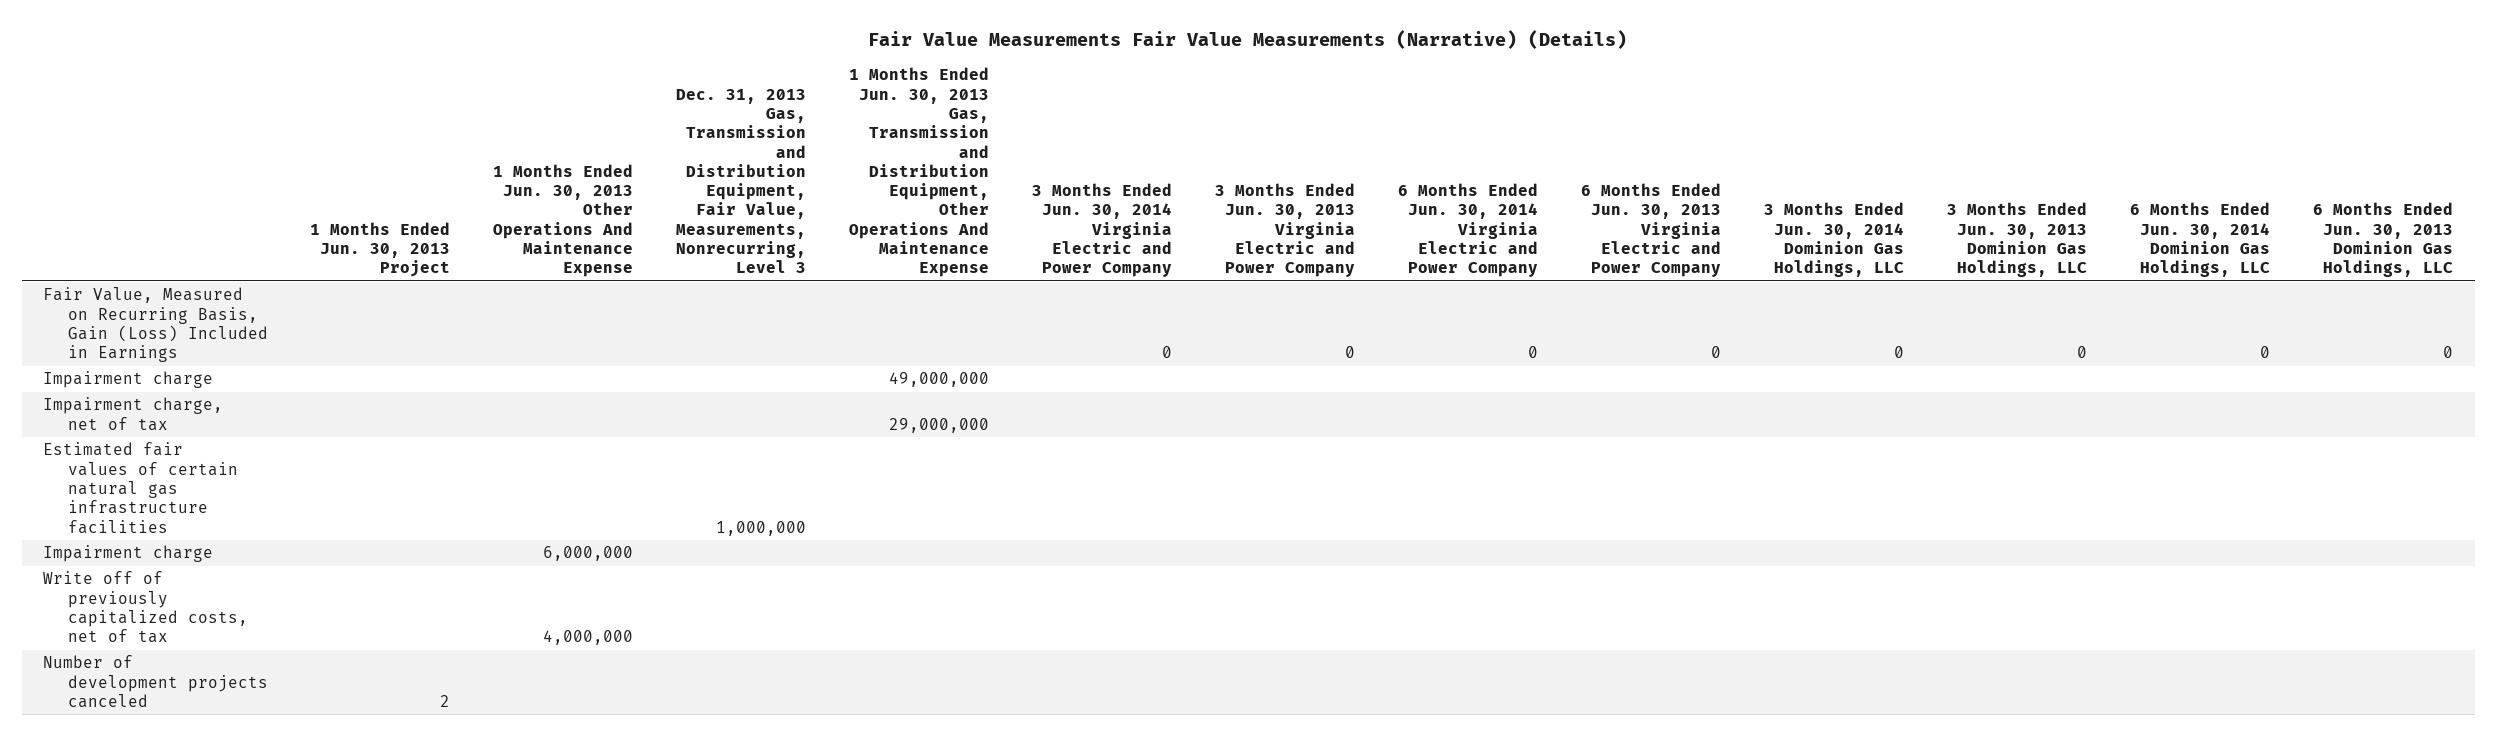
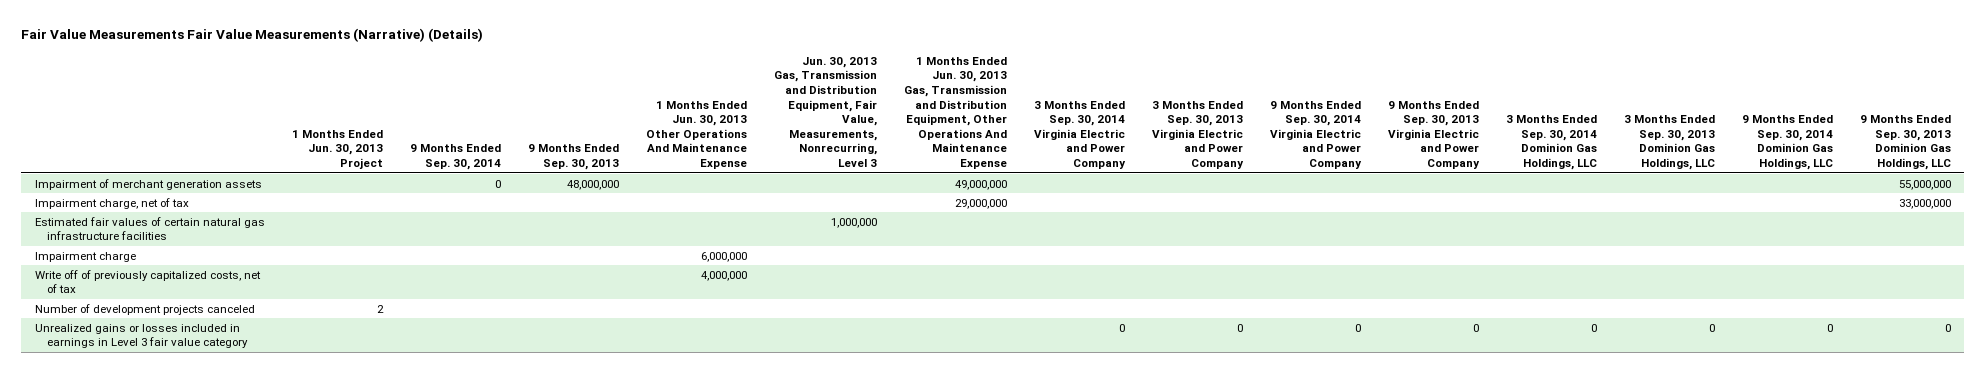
- | 1 Months Ended Jun. 30, 2013 Project | 1 Months Ended Jun. 30, 2013 Other Operations And Maintenance Expense | Dec. 31, 2013 Gas, Transmission and Distribution Equipment, Fair Value, Measurements, Nonrecurring, Level 3 | 1 Months Ended Jun. 30, 2013 Gas, Transmission and Distribution Equipment, Other Operations And Maintenance Expense | 3 Months Ended Jun. 30, 2014 Virginia Electric and Power Company | 3 Months Ended Jun. 30, 2013 Virginia Electric and Power Company | 6 Months Ended Jun. 30, 2014 Virginia Electric and Power Company | 6 Months Ended Jun. 30, 2013 Virginia Electric and Power Company | 3 Months Ended Jun. 30, 2014 Dominion Gas Holdings, LLC | 3 Months Ended Jun. 30, 2013 Dominion Gas Holdings, LLC | 6 Months Ended Jun. 30, 2014 Dominion Gas Holdings, LLC | 6 Months Ended Jun. 30, 2013 Dominion Gas Holdings, LLC
+ | 1 Months Ended Jun. 30, 2013 Project | 9 Months Ended Sep. 30, 2014 | 9 Months Ended Sep. 30, 2013 | 1 Months Ended Jun. 30, 2013 Other Operations And Maintenance Expense | Jun. 30, 2013 Gas, Transmission and Distribution Equipment, Fair Value, Measurements, Nonrecurring, Level 3 | 1 Months Ended Jun. 30, 2013 Gas, Transmission and Distribution Equipment, Other Operations And Maintenance Expense | 3 Months Ended Sep. 30, 2014 Virginia Electric and Power Company | 3 Months Ended Sep. 30, 2013 Virginia Electric and Power Company | 9 Months Ended Sep. 30, 2014 Virginia Electric and Power Company | 9 Months Ended Sep. 30, 2013 Virginia Electric and Power Company | 3 Months Ended Sep. 30, 2014 Dominion Gas Holdings, LLC | 3 Months Ended Sep. 30, 2013 Dominion Gas Holdings, LLC | 9 Months Ended Sep. 30, 2014 Dominion Gas Holdings, LLC | 9 Months Ended Sep. 30, 2013 Dominion Gas Holdings, LLC
- Fair Value, Measured on Recurring Basis, Gain (Loss) Included in Earnings | | | | | 0 | 0 | 0 | 0 | 0 | 0 | 0 | 0
- Impairment charge | | | | 49,000,000 | | | | | | | |
+ Impairment of merchant generation assets | | 0 | 48,000,000 | | | 49,000,000 | | | | | | | | 55,000,000
+ Unrealized gains or losses included in earnings in Level 3 fair value category | | | | | | | 0 | 0 | 0 | 0 | 0 | 0 | 0 | 0

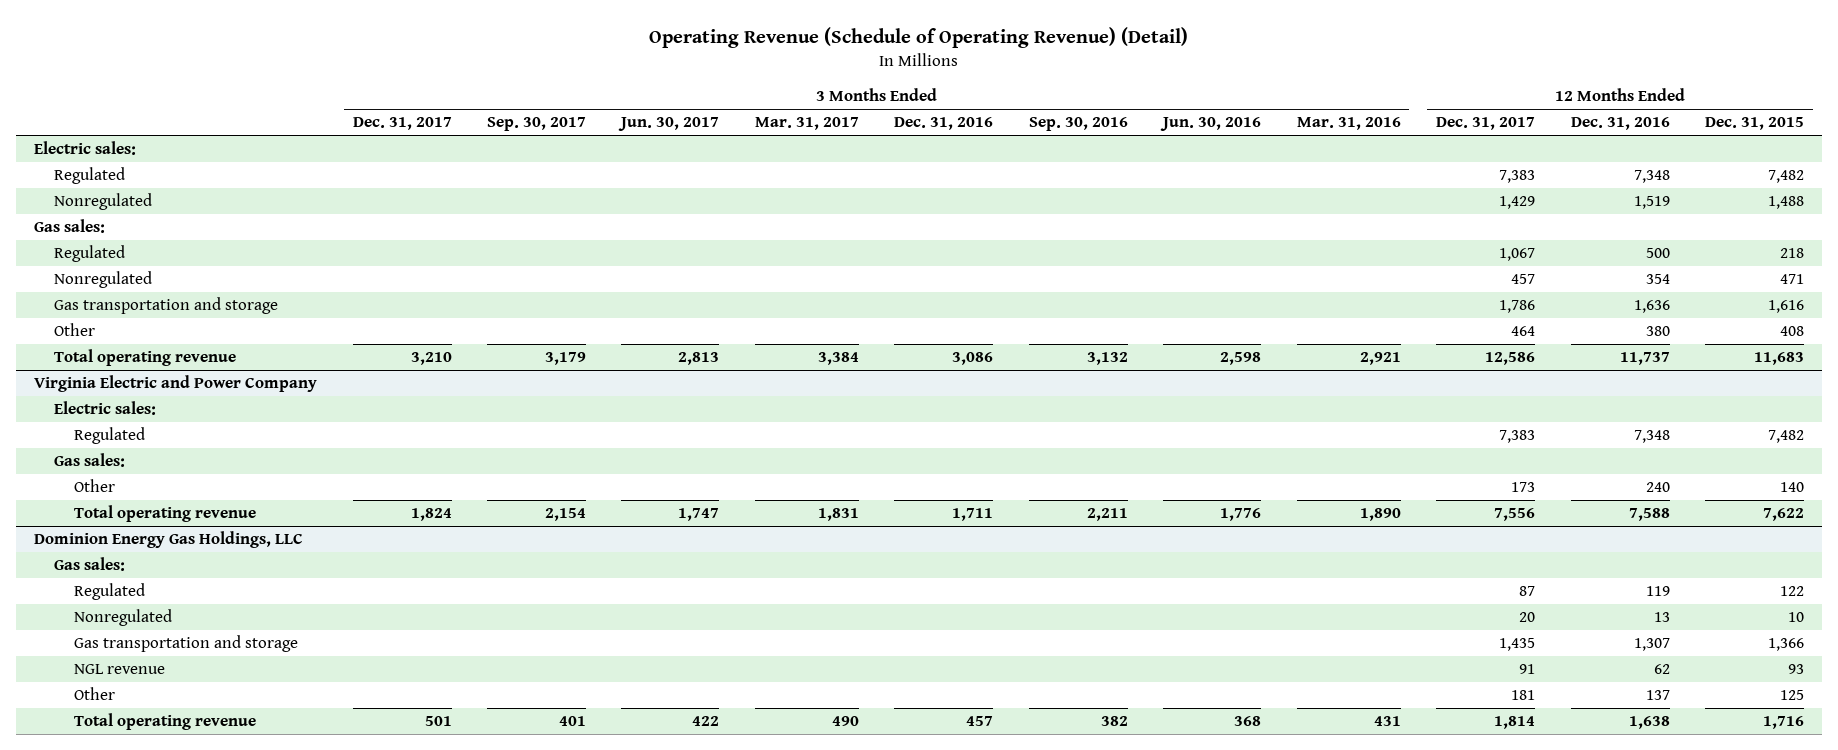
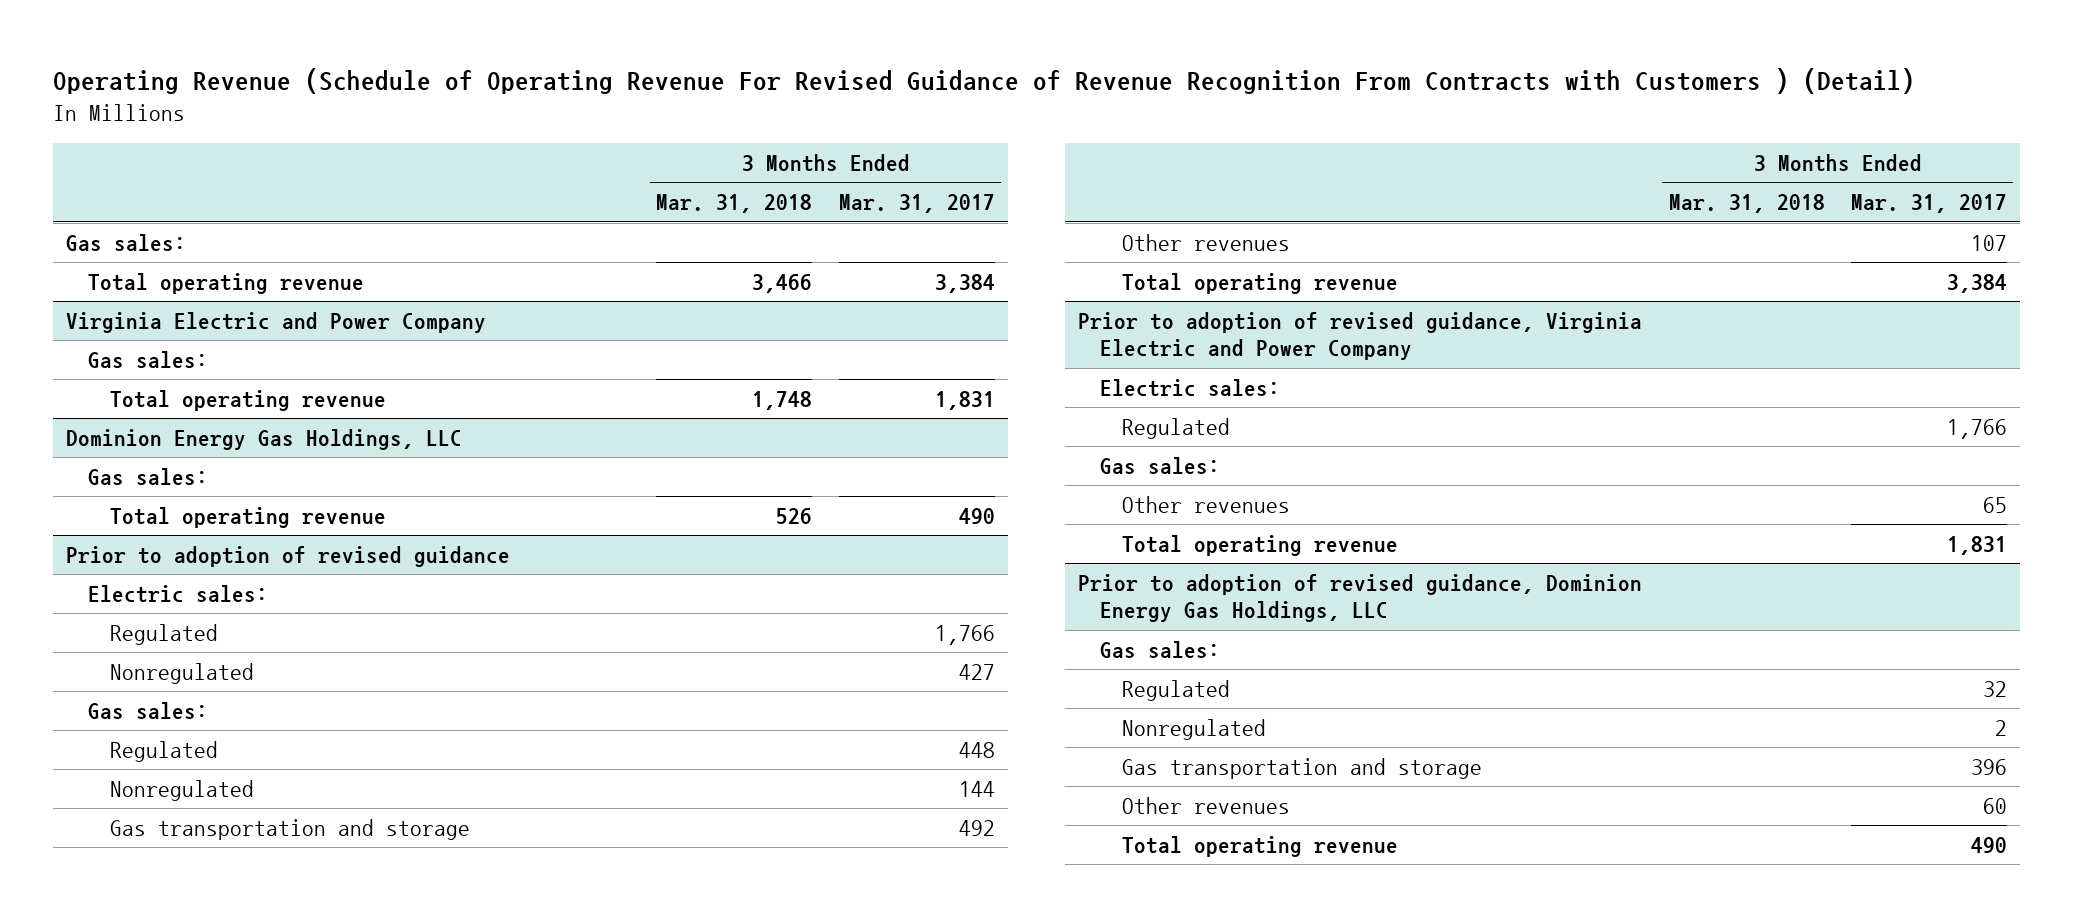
- Operating Revenue (Schedule of Operating Revenue) (Detail)
+ Operating Revenue (Schedule of Operating Revenue For Revised Guidance of Revenue Recognition From Contracts with Customers ) (Detail)
- | 3 Months Ended Dec. 31, 2017 | 3 Months Ended Sep. 30, 2017 | 3 Months Ended Jun. 30, 2017 | 3 Months Ended Mar. 31, 2017 | 3 Months Ended Dec. 31, 2016 | 3 Months Ended Sep. 30, 2016 | 3 Months Ended Jun. 30, 2016 | 3 Months Ended Mar. 31, 2016 | 12 Months Ended Dec. 31, 2017 | 12 Months Ended Dec. 31, 2016 | 12 Months Ended Dec. 31, 2015
+ | 3 Months Ended Mar. 31, 2018 | 3 Months Ended Mar. 31, 2017
- Electric sales:
- Regulated | | | | | | | | | 7,383 | 7,348 | 7,482
- Nonregulated | | | | | | | | | 1,429 | 1,519 | 1,488
- Regulated | | | | | | | | | 1,067 | 500 | 218
- Nonregulated | | | | | | | | | 457 | 354 | 471
- Gas transportation and storage | | | | | | | | | 1,786 | 1,636 | 1,616
- Other | | | | | | | | | 464 | 380 | 408
@ Virginia Electric and Power Company
- Electric sales:
- Regulated | | | | | | | | | 7,383 | 7,348 | 7,482
- Other | | | | | | | | | 173 | 240 | 140
@ Dominion Energy Gas Holdings, LLC
- Regulated | | | | | | | | | 87 | 119 | 122
- Nonregulated | | | | | | | | | 20 | 13 | 10
- Gas transportation and storage | | | | | | | | | 1,435 | 1,307 | 1,366
- NGL revenue | | | | | | | | | 91 | 62 | 93
- Other | | | | | | | | | 181 | 137 | 125
+ Prior to adoption of revised guidance
+ Electric sales:
+ Regulated | | 1,766
+ Nonregulated | | 427
+ Gas sales:
+ Regulated | | 448
+ Nonregulated | | 144
+ Gas transportation and storage | | 492
+ Other revenues | | 107
+ Total operating revenue | | 3,384
+ Prior to adoption of revised guidance, Virginia Electric and Power Company
+ Electric sales:
+ Regulated | | 1,766
+ Gas sales:
+ Other revenues | | 65
+ Total operating revenue | | 1,831
+ Prior to adoption of revised guidance, Dominion Energy Gas Holdings, LLC
+ Gas sales:
+ Regulated | | 32
+ Nonregulated | | 2
+ Gas transportation and storage | | 396
+ Other revenues | | 60
+ Total operating revenue | | 490

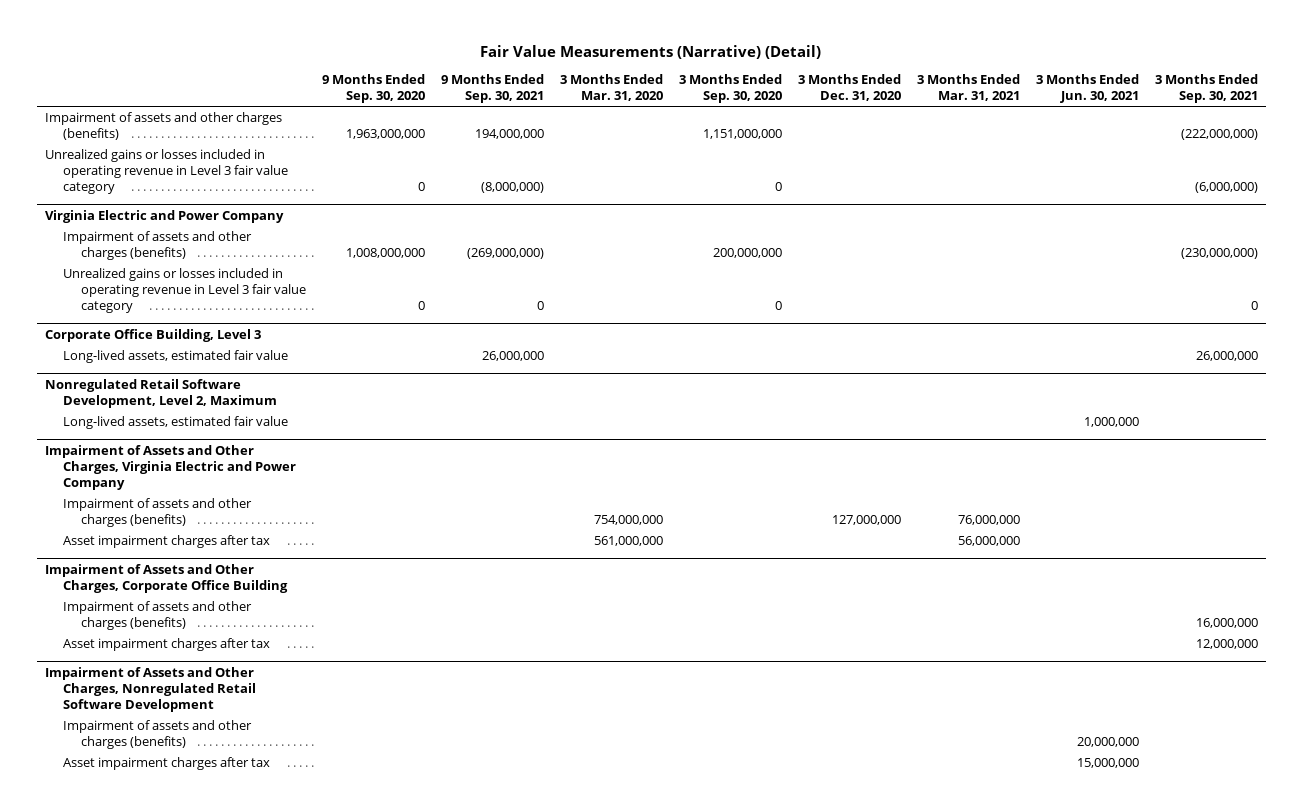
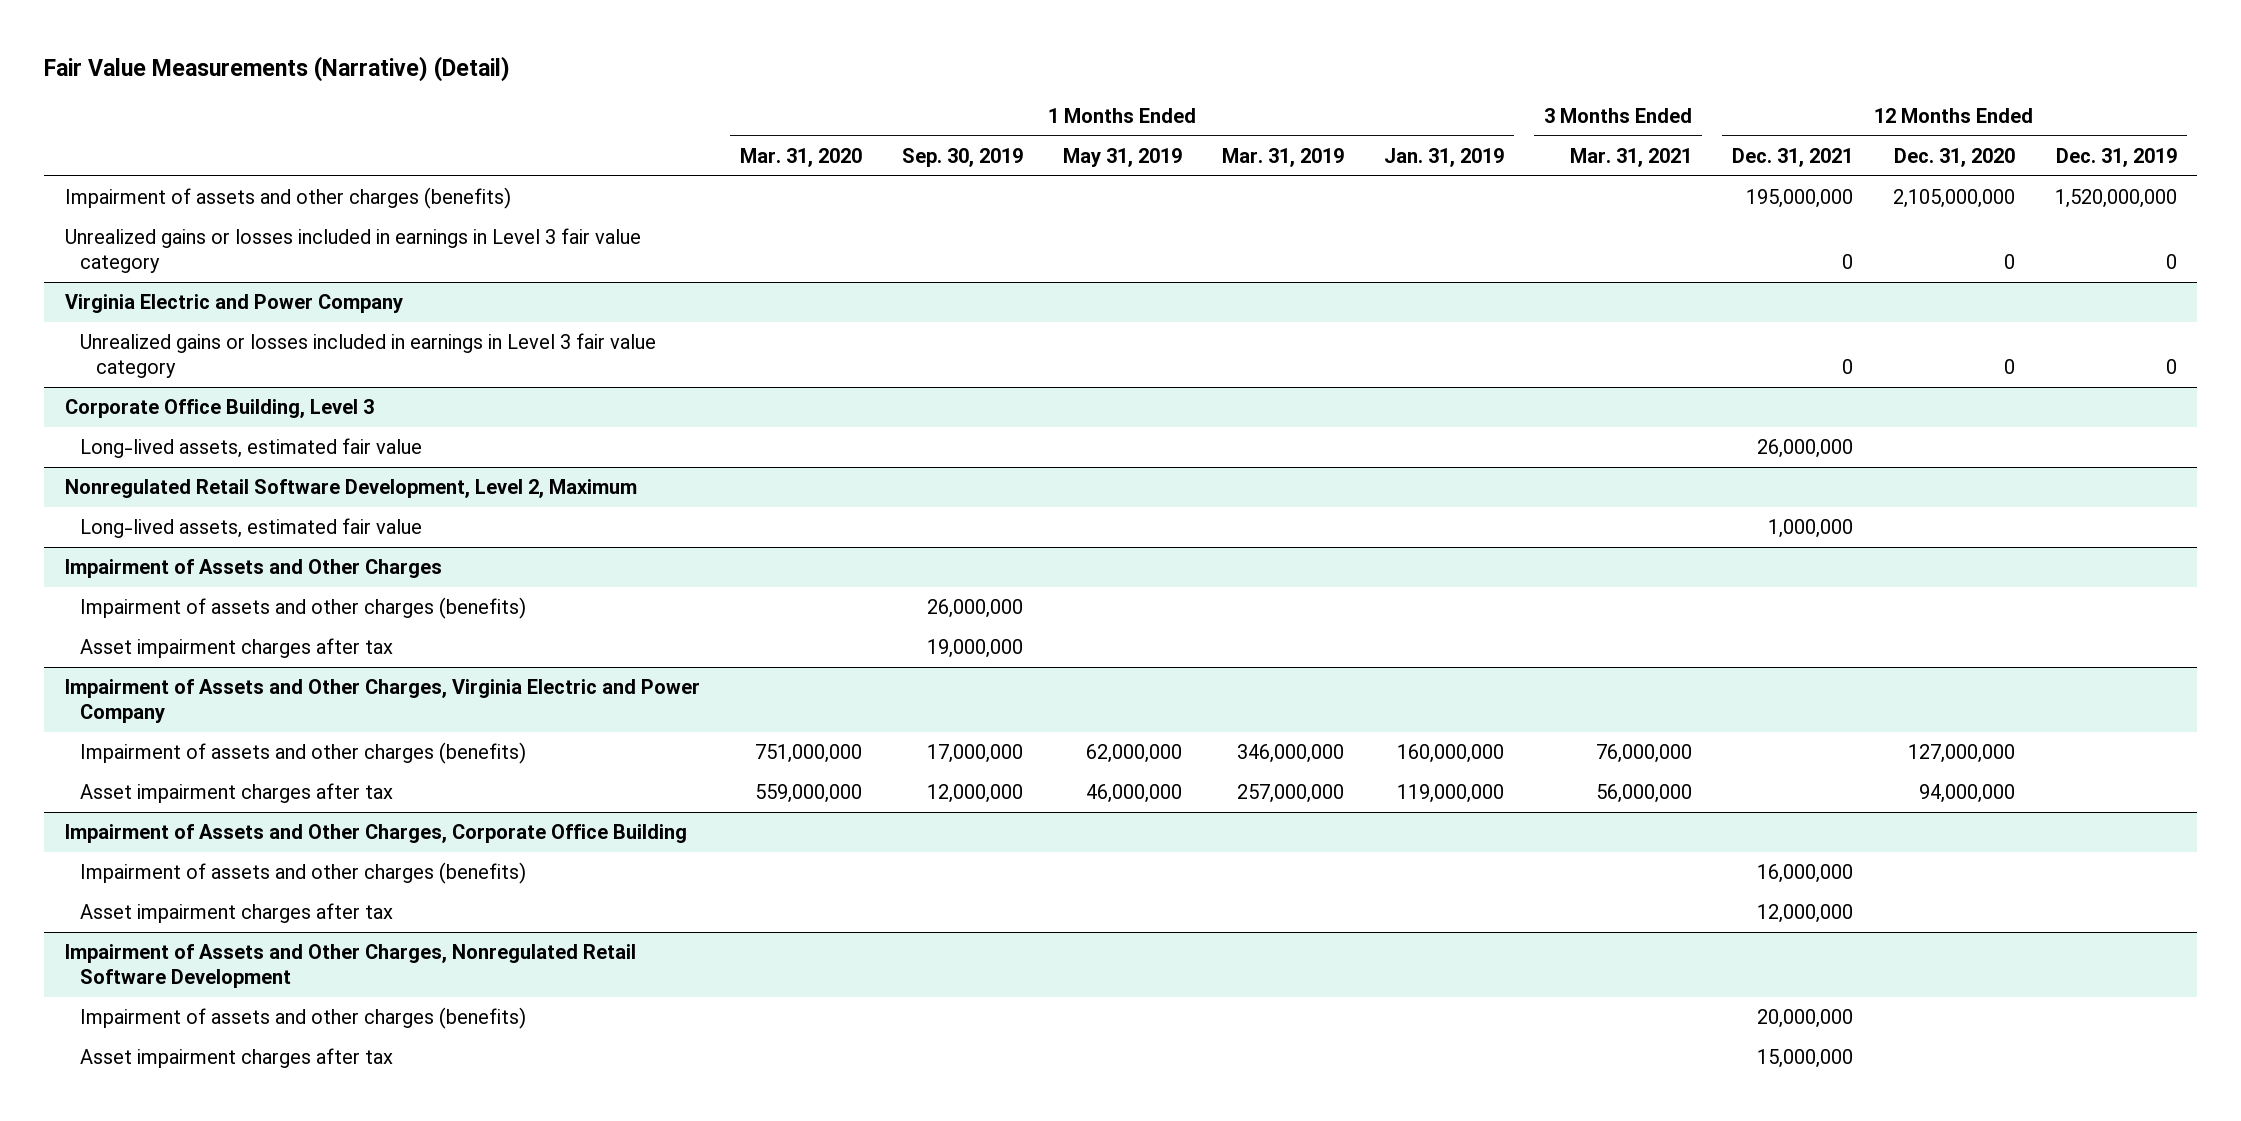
- | 9 Months Ended Sep. 30, 2020 | 9 Months Ended Sep. 30, 2021 | 3 Months Ended Mar. 31, 2020 | 3 Months Ended Sep. 30, 2020 | 3 Months Ended Dec. 31, 2020 | 3 Months Ended Mar. 31, 2021 | 3 Months Ended Jun. 30, 2021 | 3 Months Ended Sep. 30, 2021
+ | 1 Months Ended Mar. 31, 2020 | 1 Months Ended Sep. 30, 2019 | 1 Months Ended May 31, 2019 | 1 Months Ended Mar. 31, 2019 | 1 Months Ended Jan. 31, 2019 | 3 Months Ended Mar. 31, 2021 | 12 Months Ended Dec. 31, 2021 | 12 Months Ended Dec. 31, 2020 | 12 Months Ended Dec. 31, 2019
- Unrealized gains or losses included in operating revenue in Level 3 fair value category | 0 | (8,000,000) | | 0 | | | | (6,000,000)
+ Unrealized gains or losses included in earnings in Level 3 fair value category | | | | | | | 0 | 0 | 0
@ Virginia Electric and Power Company
- Impairment of assets and other charges (benefits) | 1,008,000,000 | (269,000,000) | | 200,000,000 | | | | (230,000,000)
- Unrealized gains or losses included in operating revenue in Level 3 fair value category | 0 | 0 | | 0 | | | | 0
+ Unrealized gains or losses included in earnings in Level 3 fair value category | | | | | | | 0 | 0 | 0
+ Impairment of Assets and Other Charges
+ Impairment of assets and other charges (benefits) | | 26,000,000 | | | | | | |
+ Asset impairment charges after tax | | 19,000,000 | | | | | | |

